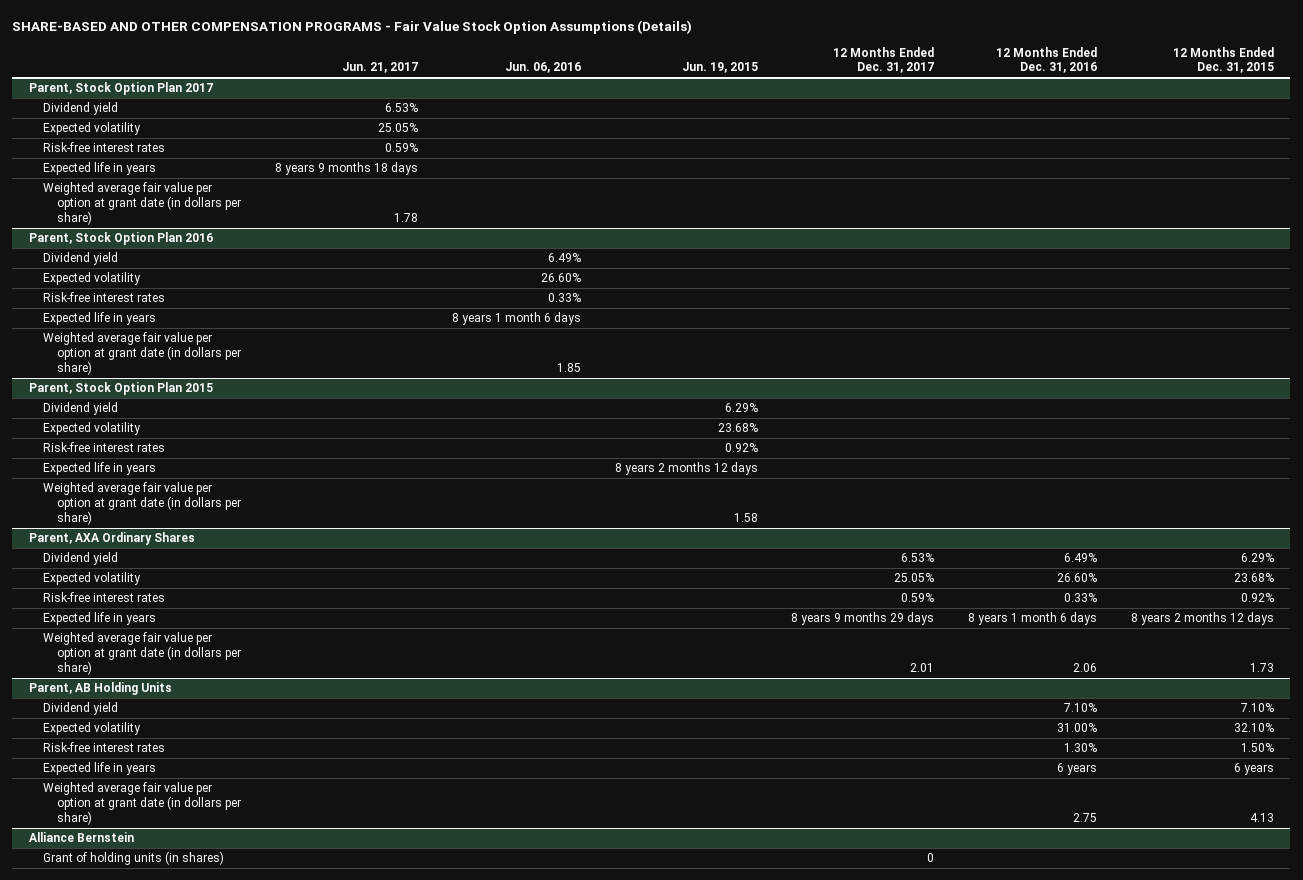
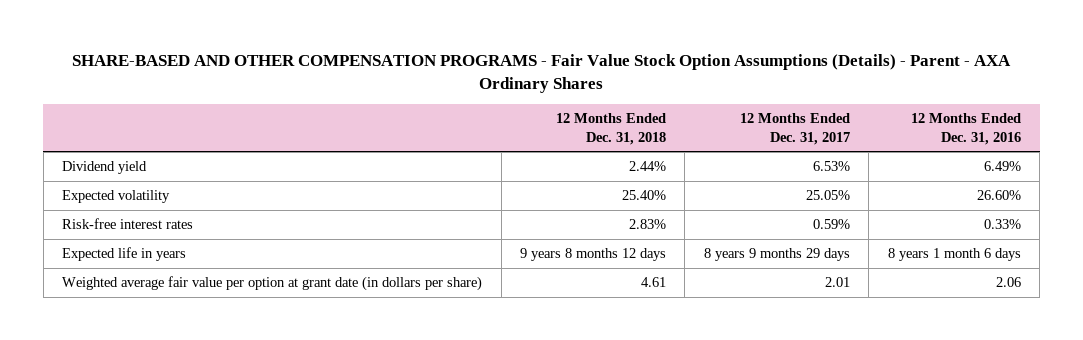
- SHARE-BASED AND OTHER COMPENSATION PROGRAMS - Fair Value Stock Option Assumptions (Details)
+ SHARE-BASED AND OTHER COMPENSATION PROGRAMS - Fair Value Stock Option Assumptions (Details) - Parent - AXA Ordinary Shares
- | Jun. 21, 2017 | Jun. 06, 2016 | Jun. 19, 2015 | 12 Months Ended Dec. 31, 2017 | 12 Months Ended Dec. 31, 2016 | 12 Months Ended Dec. 31, 2015
+ | 12 Months Ended Dec. 31, 2018 | 12 Months Ended Dec. 31, 2017 | 12 Months Ended Dec. 31, 2016
- Parent, Stock Option Plan 2017
- Dividend yield | 6.53% | | | | |
- Expected volatility | 25.05% | | | | |
- Risk-free interest rates | 0.59% | | | | |
- Expected life in years | 8 years 9 months 18 days | | | | |
- Weighted average fair value per option at grant date (in dollars per share) | 1.78 | | | | |
- Parent, Stock Option Plan 2016
- Dividend yield | | 6.49% | | | |
- Expected volatility | | 26.60% | | | |
- Risk-free interest rates | | 0.33% | | | |
- Expected life in years | | 8 years 1 month 6 days | | | |
- Weighted average fair value per option at grant date (in dollars per share) | | 1.85 | | | |
- Parent, Stock Option Plan 2015
- Dividend yield | | | 6.29% | | |
- Expected volatility | | | 23.68% | | |
- Risk-free interest rates | | | 0.92% | | |
- Expected life in years | | | 8 years 2 months 12 days | | |
- Weighted average fair value per option at grant date (in dollars per share) | | | 1.58 | | |
- Parent, AXA Ordinary Shares
- Parent, AB Holding Units
- Dividend yield | | | | | 7.10% | 7.10%
- Expected volatility | | | | | 31.00% | 32.10%
- Risk-free interest rates | | | | | 1.30% | 1.50%
- Expected life in years | | | | | 6 years | 6 years
- Weighted average fair value per option at grant date (in dollars per share) | | | | | 2.75 | 4.13
- Alliance Bernstein
- Grant of holding units (in shares) | | | | 0 | |

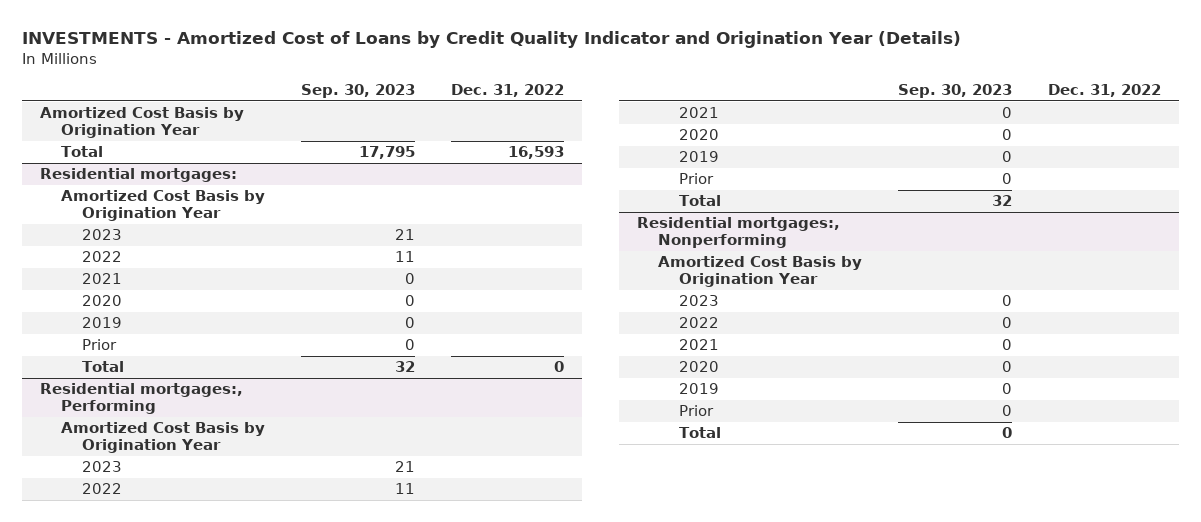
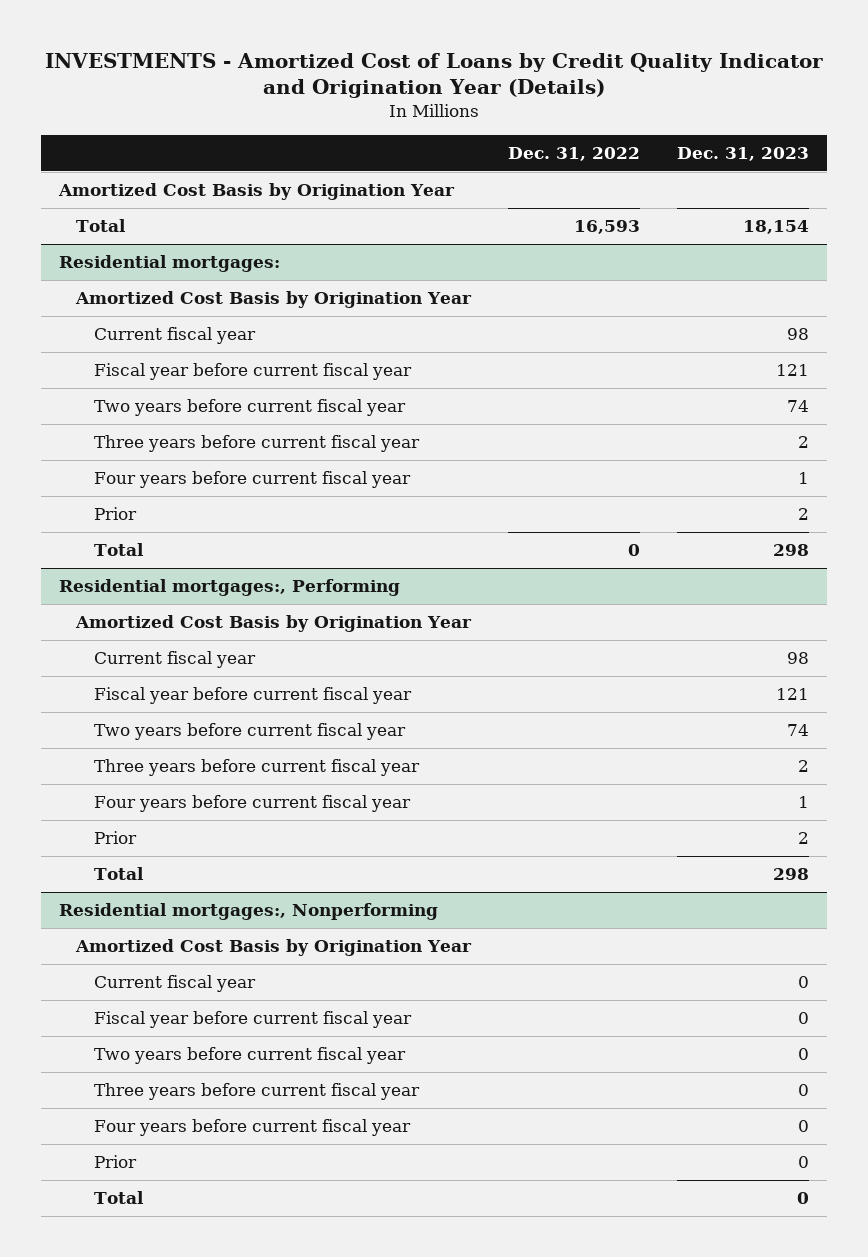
- | Sep. 30, 2023 | Dec. 31, 2022
+ | Dec. 31, 2022 | Dec. 31, 2023
@ Residential mortgages:
- 2023 | 21 |
- 2022 | 11 |
- 2021 | 0 |
- 2020 | 0 |
- 2019 | 0 |
+ Current fiscal year | | 98
+ Fiscal year before current fiscal year | | 121
+ Two years before current fiscal year | | 74
+ Three years before current fiscal year | | 2
+ Four years before current fiscal year | | 1
@ Residential mortgages:, Performing
- 2023 | 21 |
- 2022 | 11 |
- 2021 | 0 |
- 2020 | 0 |
- 2019 | 0 |
+ Current fiscal year | | 98
+ Fiscal year before current fiscal year | | 121
+ Two years before current fiscal year | | 74
+ Three years before current fiscal year | | 2
+ Four years before current fiscal year | | 1
@ Residential mortgages:, Nonperforming
- 2023 | 0 |
- 2022 | 0 |
- 2021 | 0 |
- 2020 | 0 |
- 2019 | 0 |
+ Current fiscal year | | 0
+ Fiscal year before current fiscal year | | 0
+ Two years before current fiscal year | | 0
+ Three years before current fiscal year | | 0
+ Four years before current fiscal year | | 0

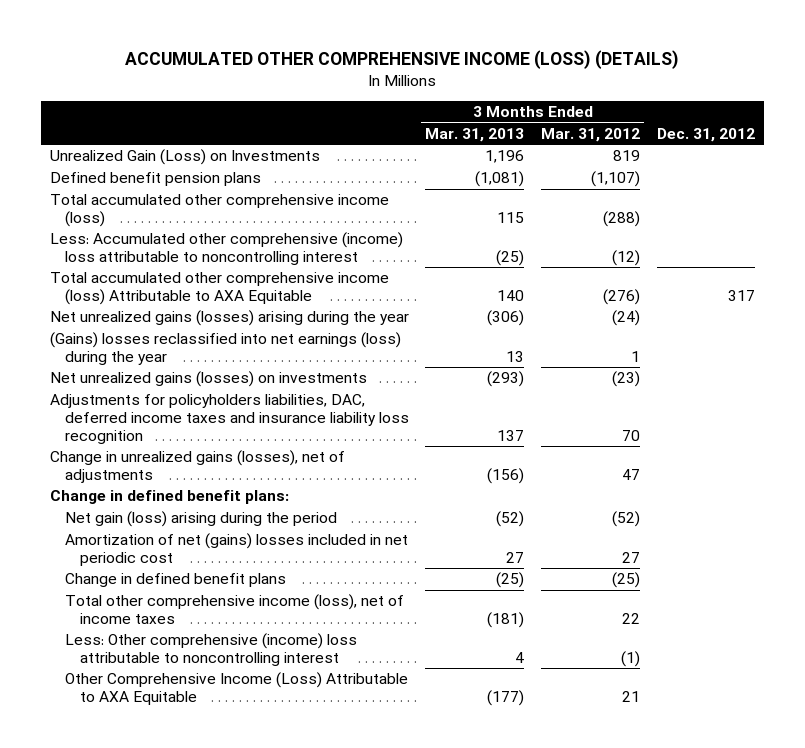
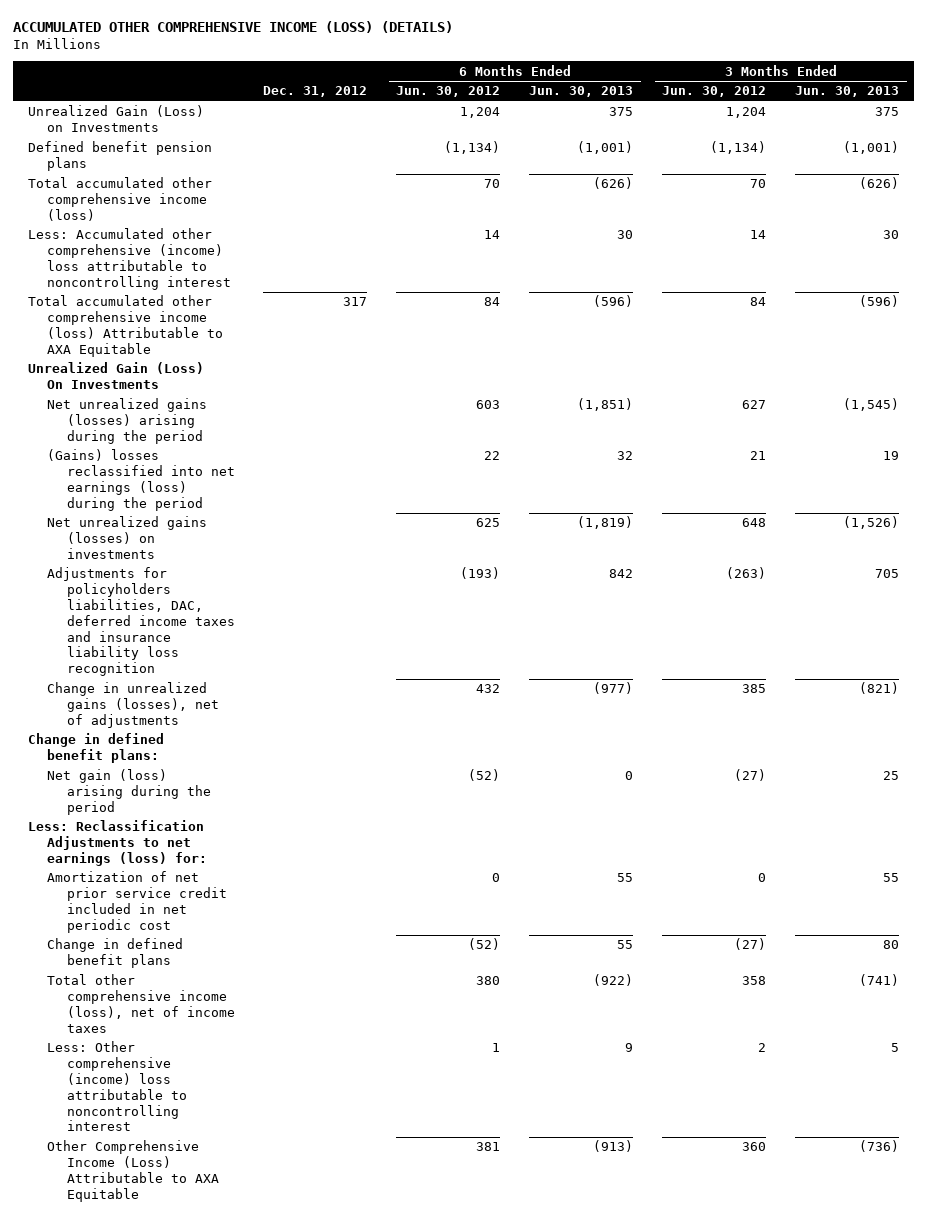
- | 3 Months Ended Mar. 31, 2013 | 3 Months Ended Mar. 31, 2012 | Dec. 31, 2012
+ | Dec. 31, 2012 | 6 Months Ended Jun. 30, 2012 | 6 Months Ended Jun. 30, 2013 | 3 Months Ended Jun. 30, 2012 | 3 Months Ended Jun. 30, 2013
- Net unrealized gains (losses) arising during the year | (306) | (24) |
- (Gains) losses reclassified into net earnings (loss) during the year | 13 | 1 |
+ Unrealized Gain (Loss) On Investments
+ Net unrealized gains (losses) arising during the period | | 603 | (1,851) | 627 | (1,545)
+ (Gains) losses reclassified into net earnings (loss) during the period | | 22 | 32 | 21 | 19
- Amortization of net (gains) losses included in net periodic cost | 27 | 27 |
+ Less: Reclassification Adjustments to net earnings (loss) for:
+ Amortization of net prior service credit included in net periodic cost | | 0 | 55 | 0 | 55

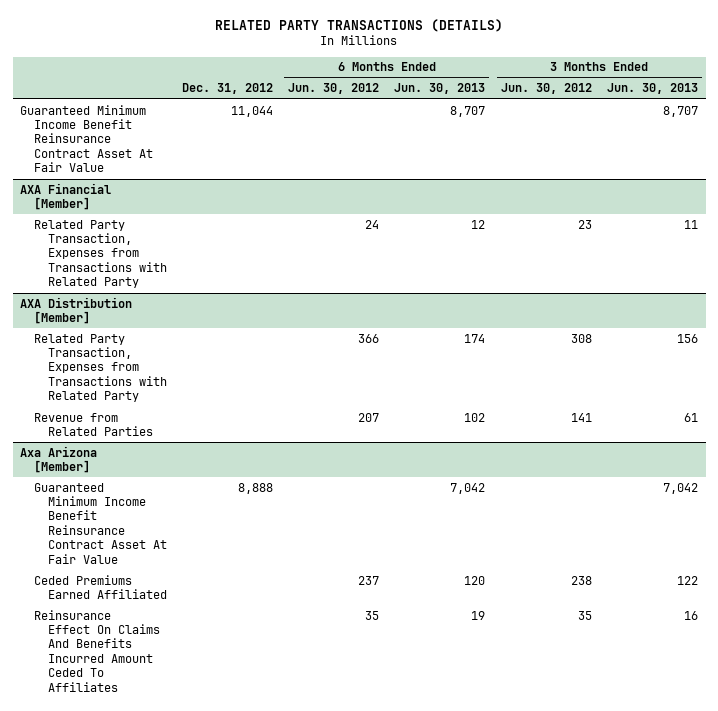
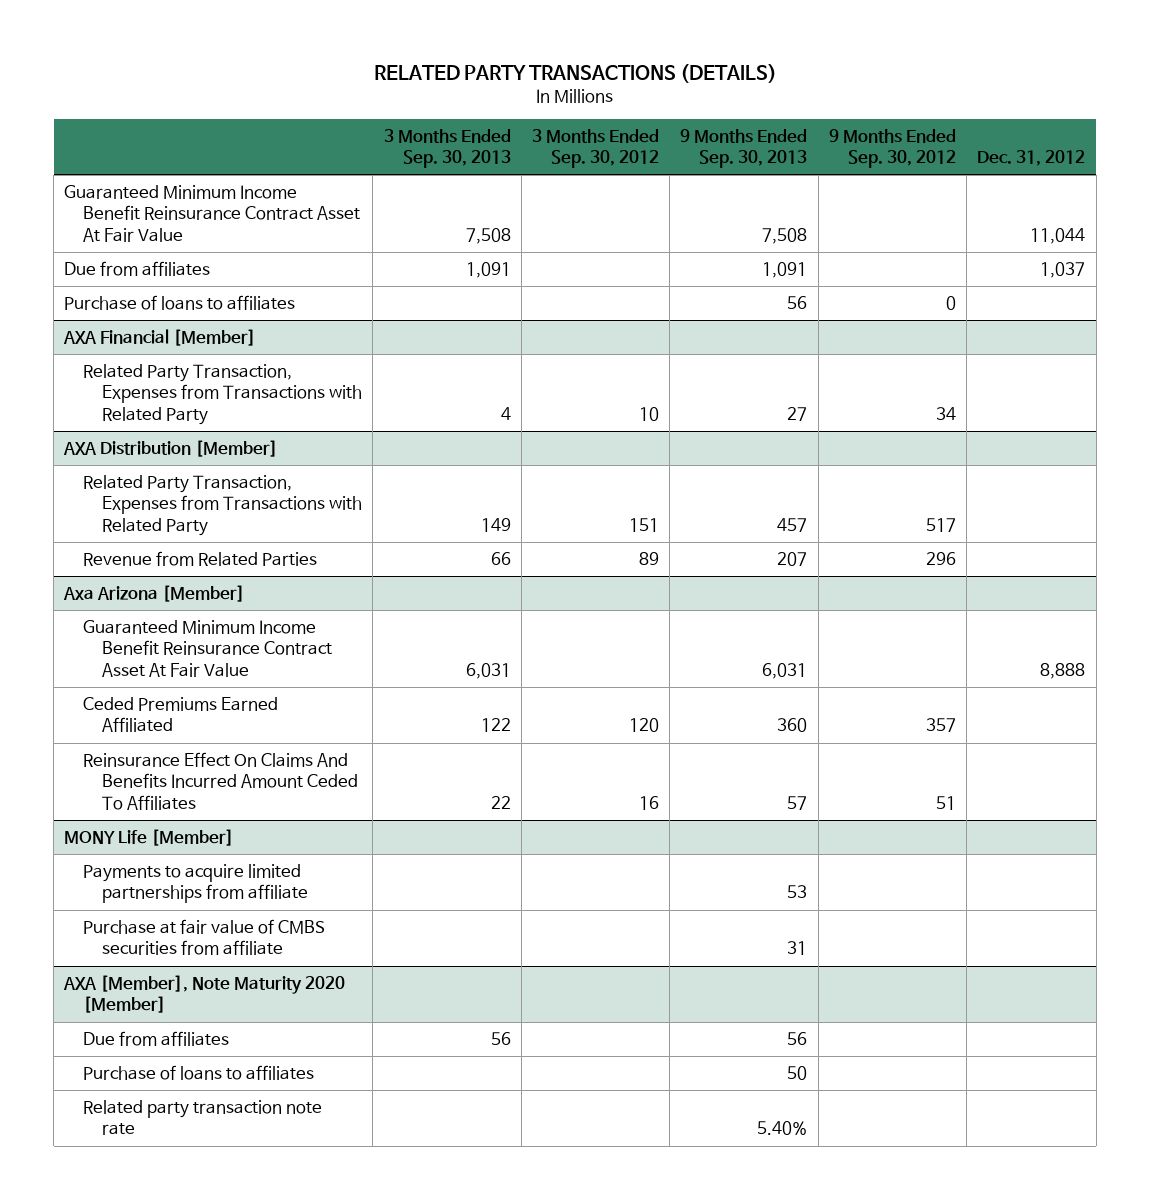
- | Dec. 31, 2012 | 6 Months Ended Jun. 30, 2012 | 6 Months Ended Jun. 30, 2013 | 3 Months Ended Jun. 30, 2012 | 3 Months Ended Jun. 30, 2013
+ | 3 Months Ended Sep. 30, 2013 | 3 Months Ended Sep. 30, 2012 | 9 Months Ended Sep. 30, 2013 | 9 Months Ended Sep. 30, 2012 | Dec. 31, 2012
+ Due from affiliates | 1,091 | | 1,091 | | 1,037
+ Purchase of loans to affiliates | | | 56 | 0 |
+ MONY Life [Member]
+ Payments to acquire limited partnerships from affiliate | | | 53 | |
+ Purchase at fair value of CMBS securities from affiliate | | | 31 | |
+ AXA [Member], Note Maturity 2020 [Member]
+ Due from affiliates | 56 | | 56 | |
+ Purchase of loans to affiliates | | | 50 | |
+ Related party transaction note rate | | | 5.40% | |

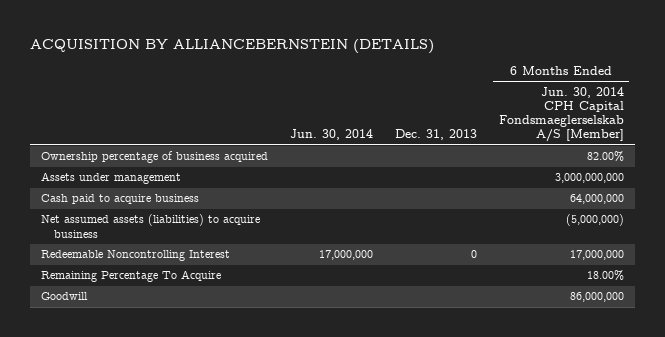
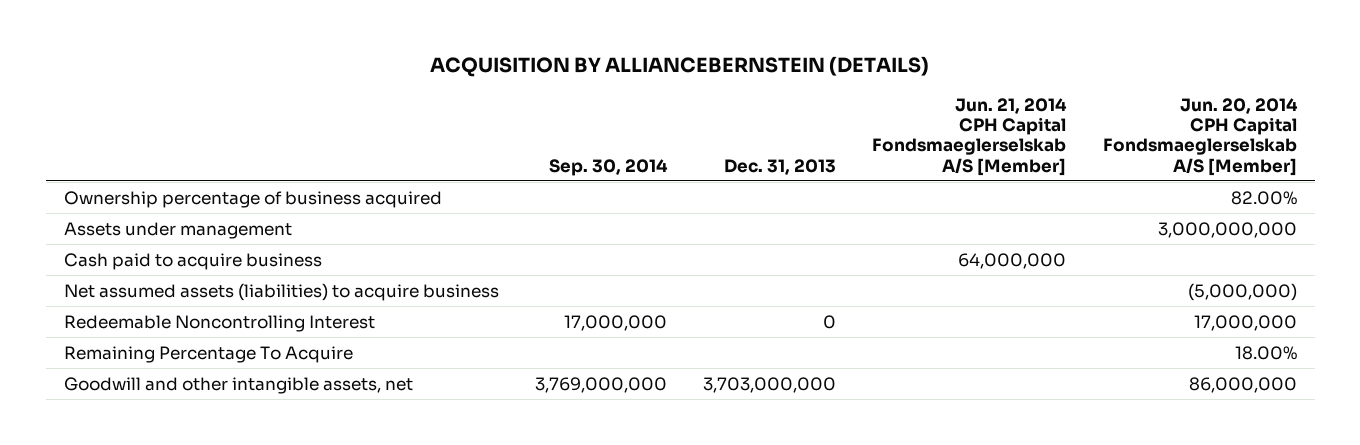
- | Jun. 30, 2014 | Dec. 31, 2013 | 6 Months Ended Jun. 30, 2014 CPH Capital Fondsmaeglerselskab A/S [Member]
+ | Sep. 30, 2014 | Dec. 31, 2013 | Jun. 21, 2014 CPH Capital Fondsmaeglerselskab A/S [Member] | Jun. 20, 2014 CPH Capital Fondsmaeglerselskab A/S [Member]
- Goodwill | | | 86,000,000
+ Goodwill and other intangible assets, net | 3,769,000,000 | 3,703,000,000 | | 86,000,000

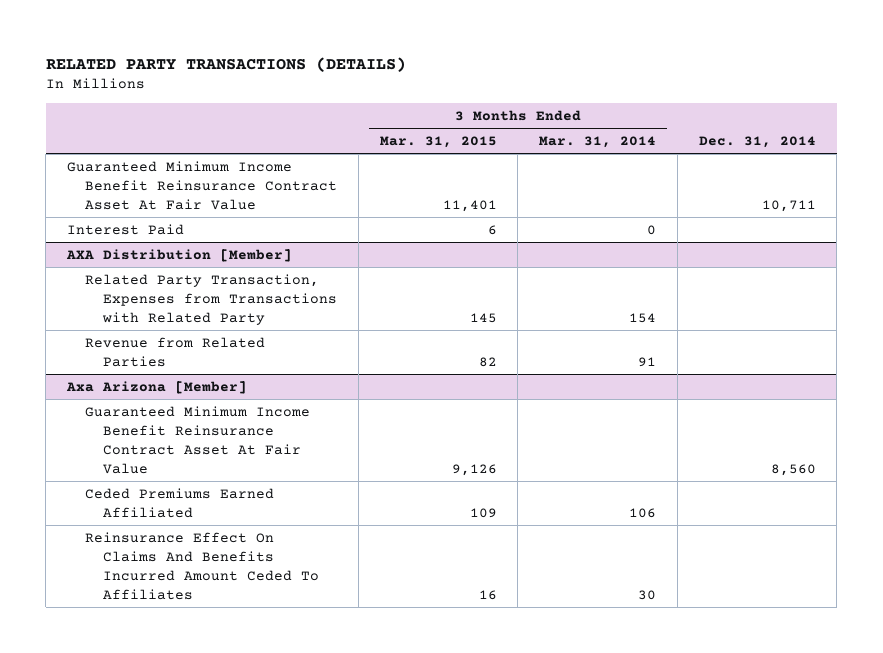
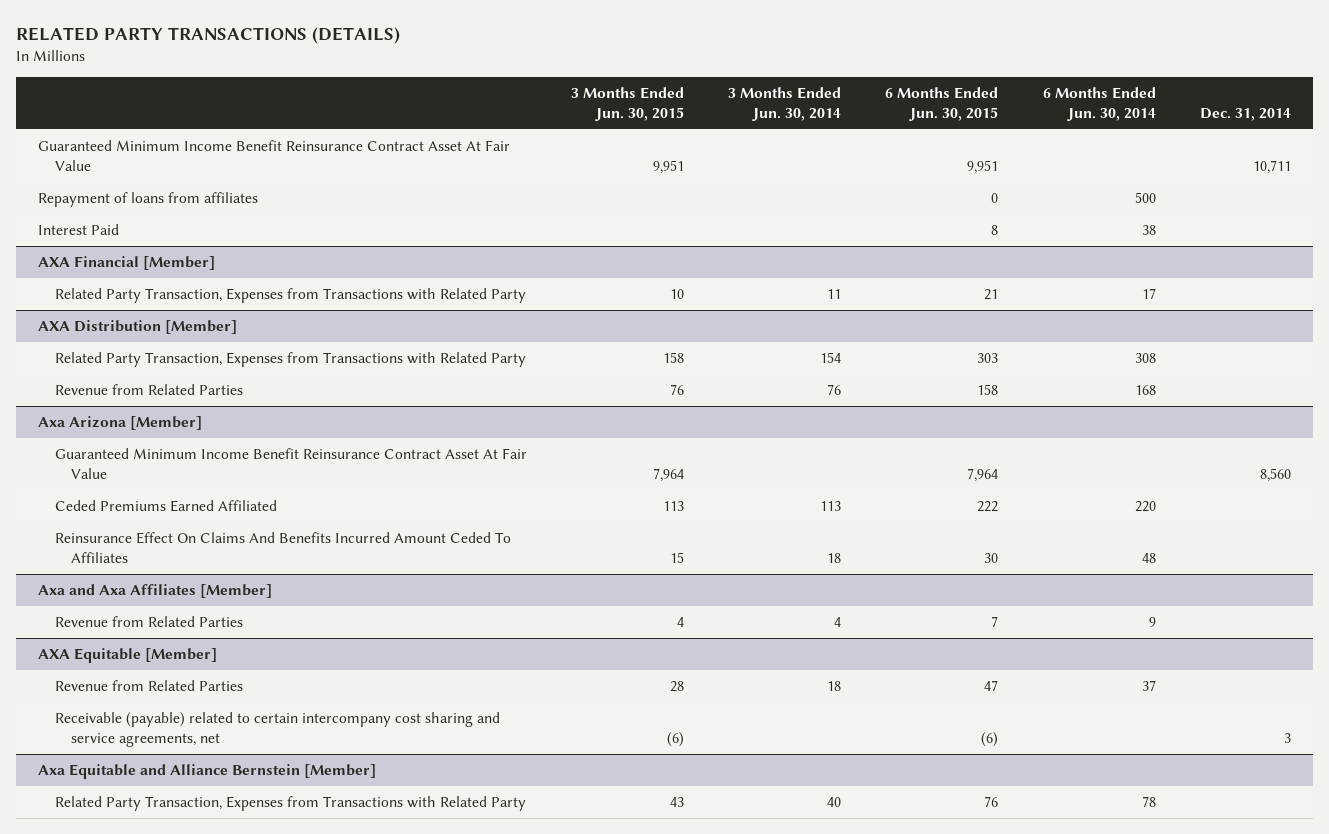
- | 3 Months Ended Mar. 31, 2015 | 3 Months Ended Mar. 31, 2014 | Dec. 31, 2014
+ | 3 Months Ended Jun. 30, 2015 | 3 Months Ended Jun. 30, 2014 | 6 Months Ended Jun. 30, 2015 | 6 Months Ended Jun. 30, 2014 | Dec. 31, 2014
+ Repayment of loans from affiliates | | | 0 | 500 |
+ AXA Financial [Member]
+ Related Party Transaction, Expenses from Transactions with Related Party | 10 | 11 | 21 | 17 |
+ Axa and Axa Affiliates [Member]
+ Revenue from Related Parties | 4 | 4 | 7 | 9 |
+ AXA Equitable [Member]
+ Revenue from Related Parties | 28 | 18 | 47 | 37 |
+ Receivable (payable) related to certain intercompany cost sharing and service agreements, net | (6) | | (6) | | 3
+ Axa Equitable and Alliance Bernstein [Member]
+ Related Party Transaction, Expenses from Transactions with Related Party | 43 | 40 | 76 | 78 |

